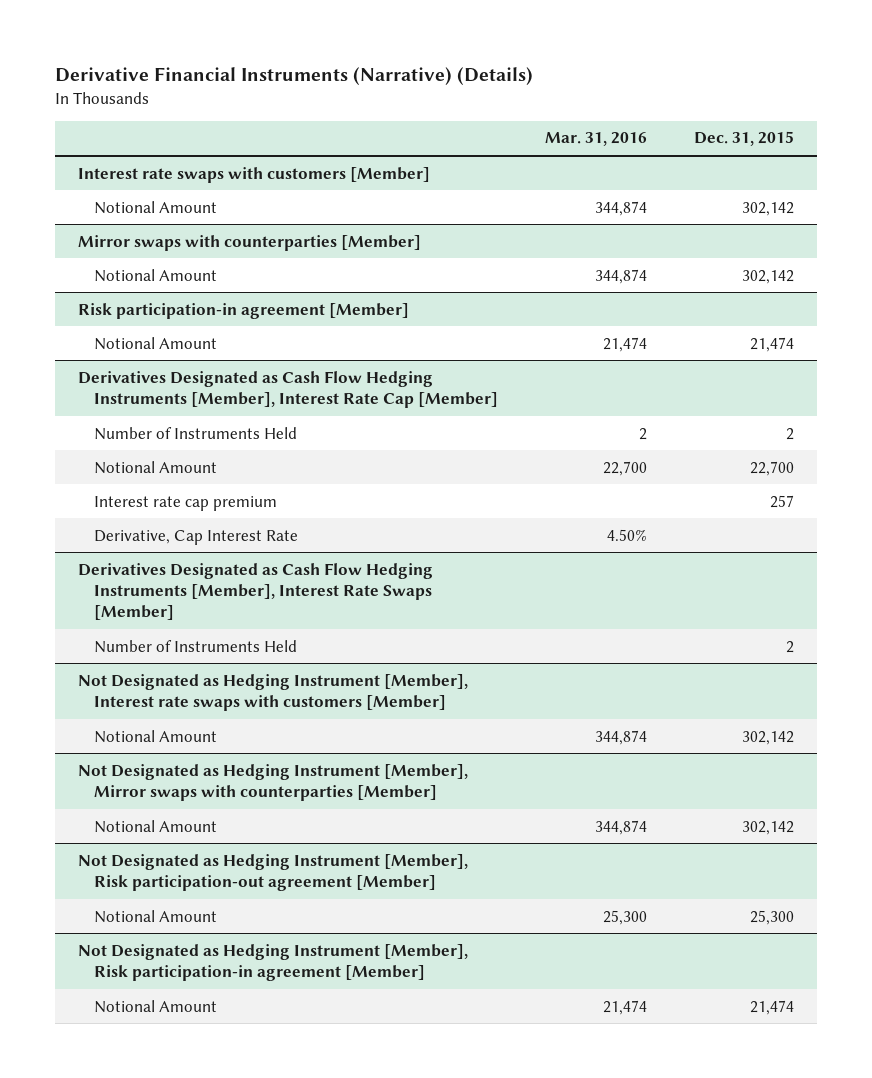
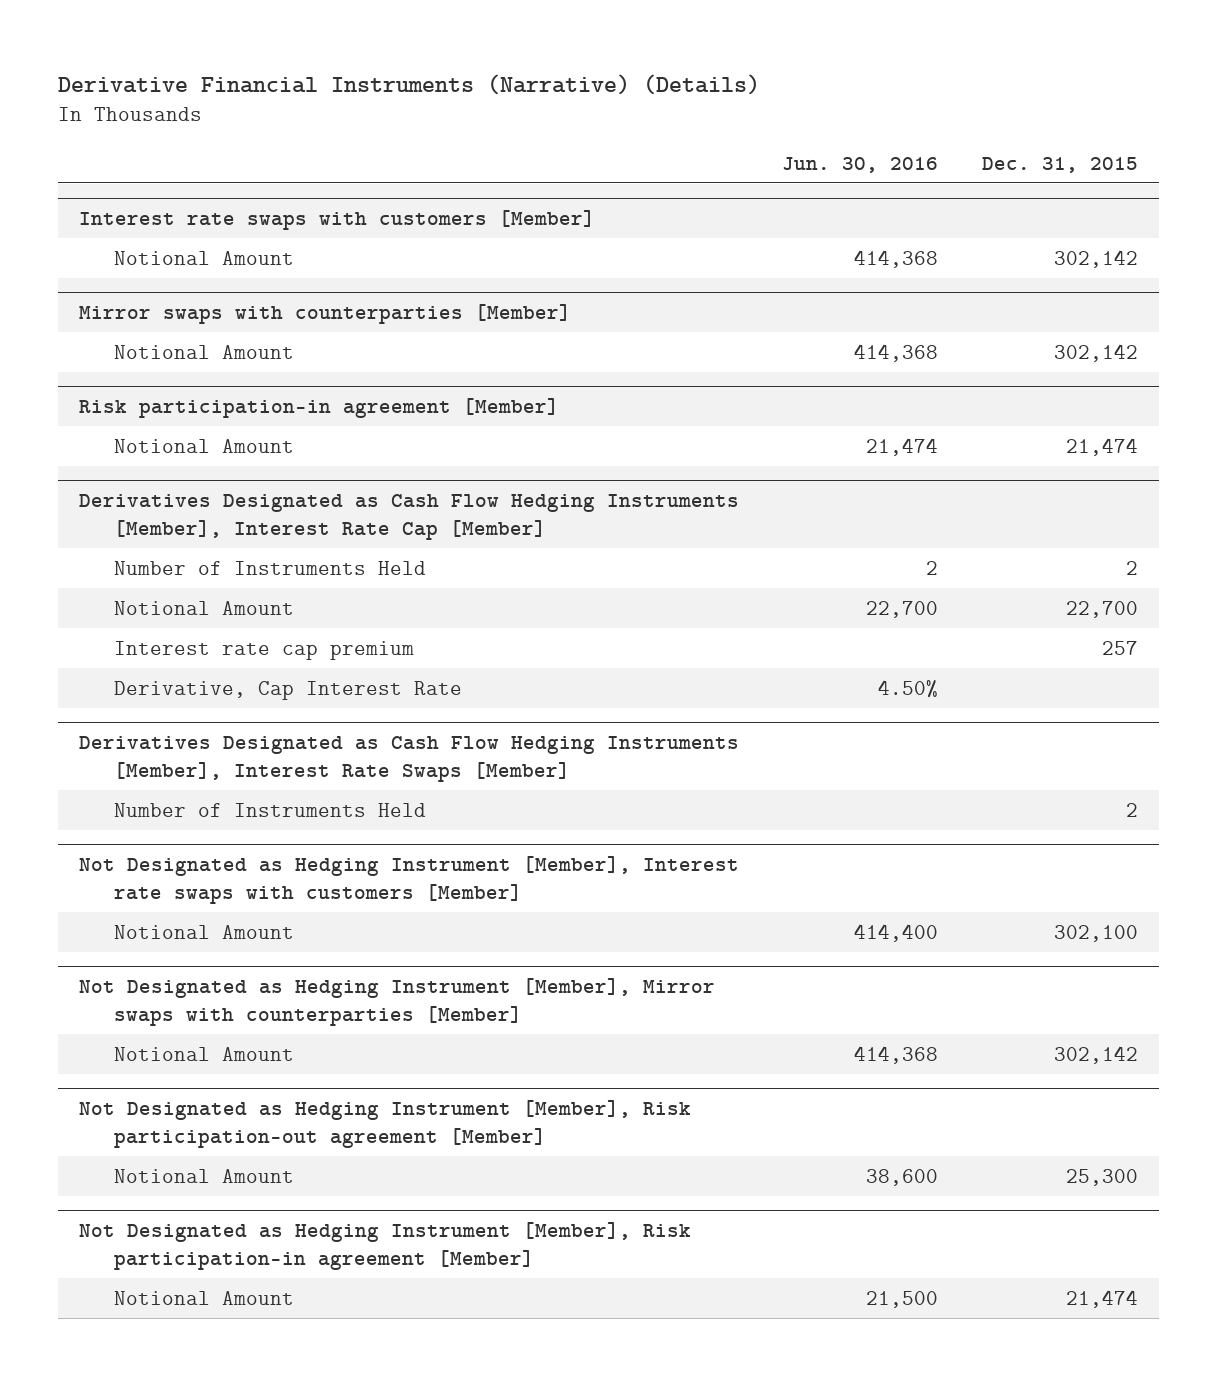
- | Mar. 31, 2016 | Dec. 31, 2015
+ | Jun. 30, 2016 | Dec. 31, 2015
@ Not Designated as Hedging Instrument [Member], Interest rate swaps with customers [Member]
- Notional Amount | 344,874 | 302,142
+ Notional Amount | 414,400 | 302,100

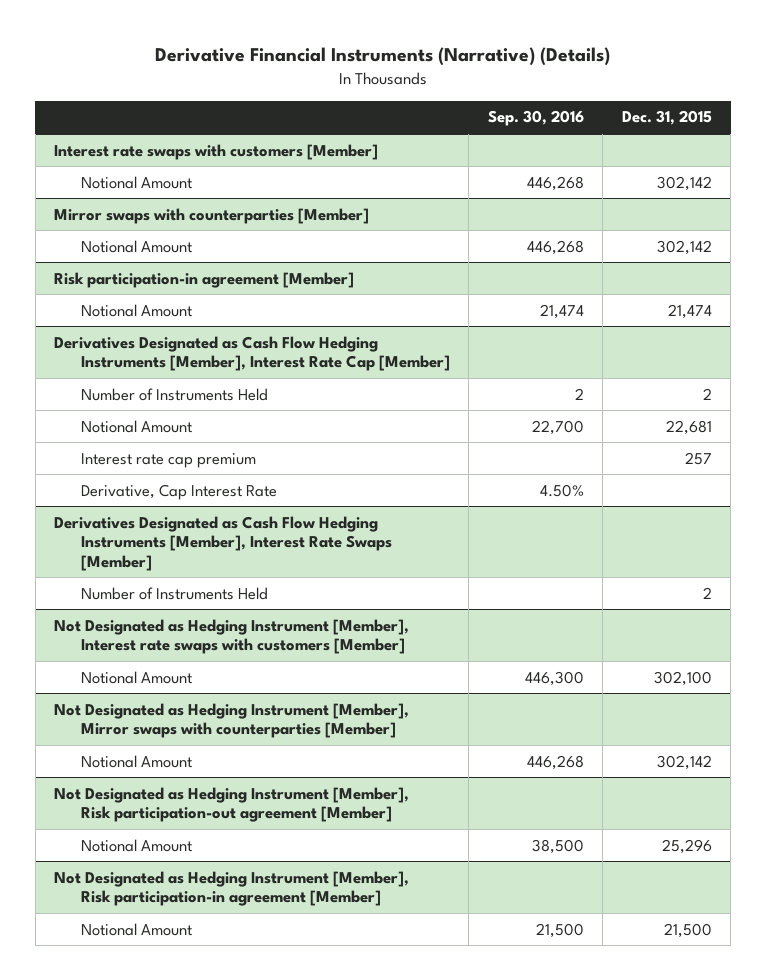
- | Jun. 30, 2016 | Dec. 31, 2015
+ | Sep. 30, 2016 | Dec. 31, 2015
@ Derivatives Designated as Cash Flow Hedging Instruments [Member], Interest Rate Cap [Member]
- Notional Amount | 22,700 | 22,700
+ Notional Amount | 22,700 | 22,681
@ Not Designated as Hedging Instrument [Member], Risk participation-out agreement [Member]
- Notional Amount | 38,600 | 25,300
+ Notional Amount | 38,500 | 25,296
@ Not Designated as Hedging Instrument [Member], Risk participation-in agreement [Member]
- Notional Amount | 21,500 | 21,474
+ Notional Amount | 21,500 | 21,500

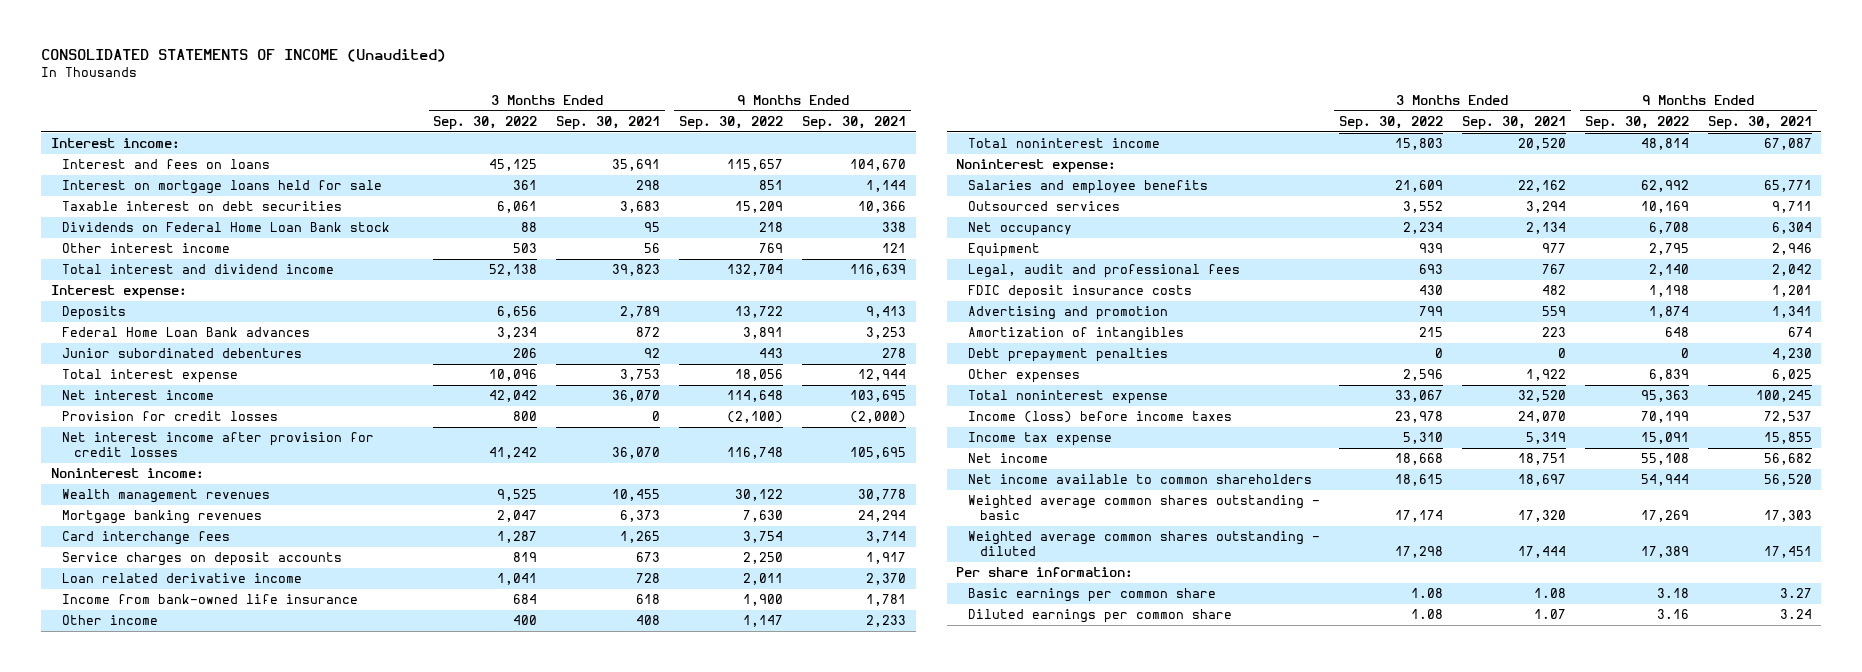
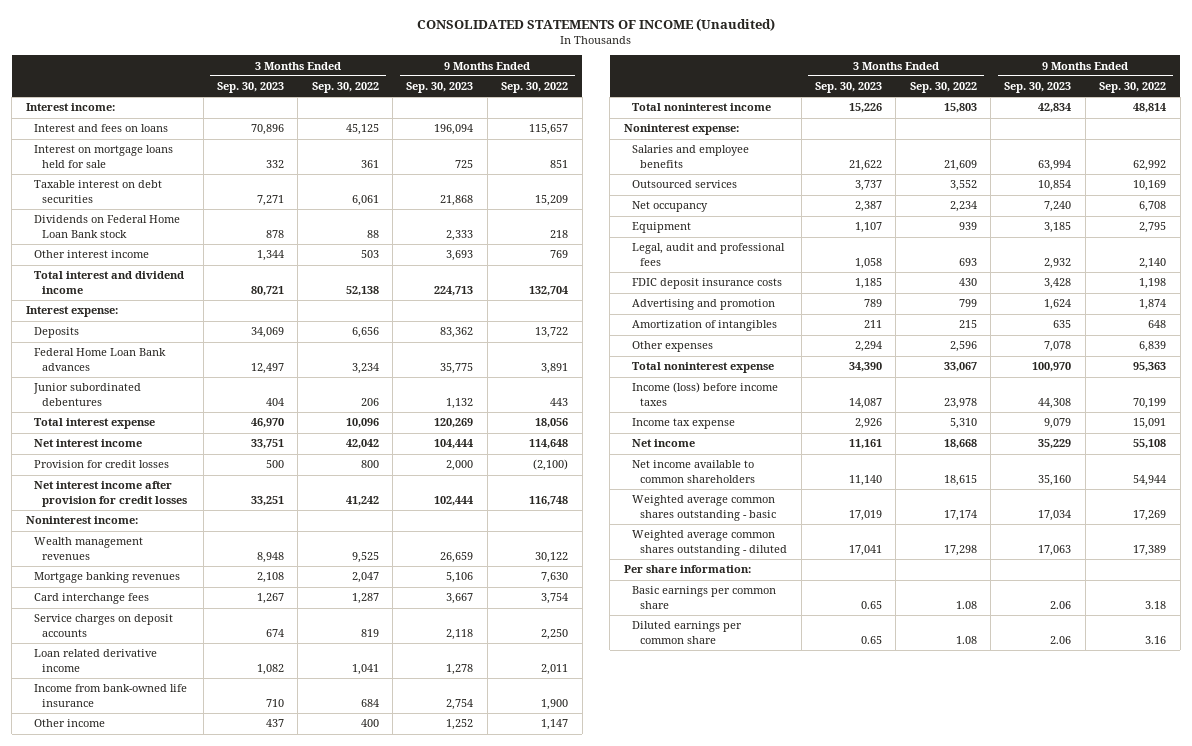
- | 3 Months Ended Sep. 30, 2022 | 3 Months Ended Sep. 30, 2021 | 9 Months Ended Sep. 30, 2022 | 9 Months Ended Sep. 30, 2021
+ | 3 Months Ended Sep. 30, 2023 | 3 Months Ended Sep. 30, 2022 | 9 Months Ended Sep. 30, 2023 | 9 Months Ended Sep. 30, 2022
- Debt prepayment penalties | 0 | 0 | 0 | 4,230

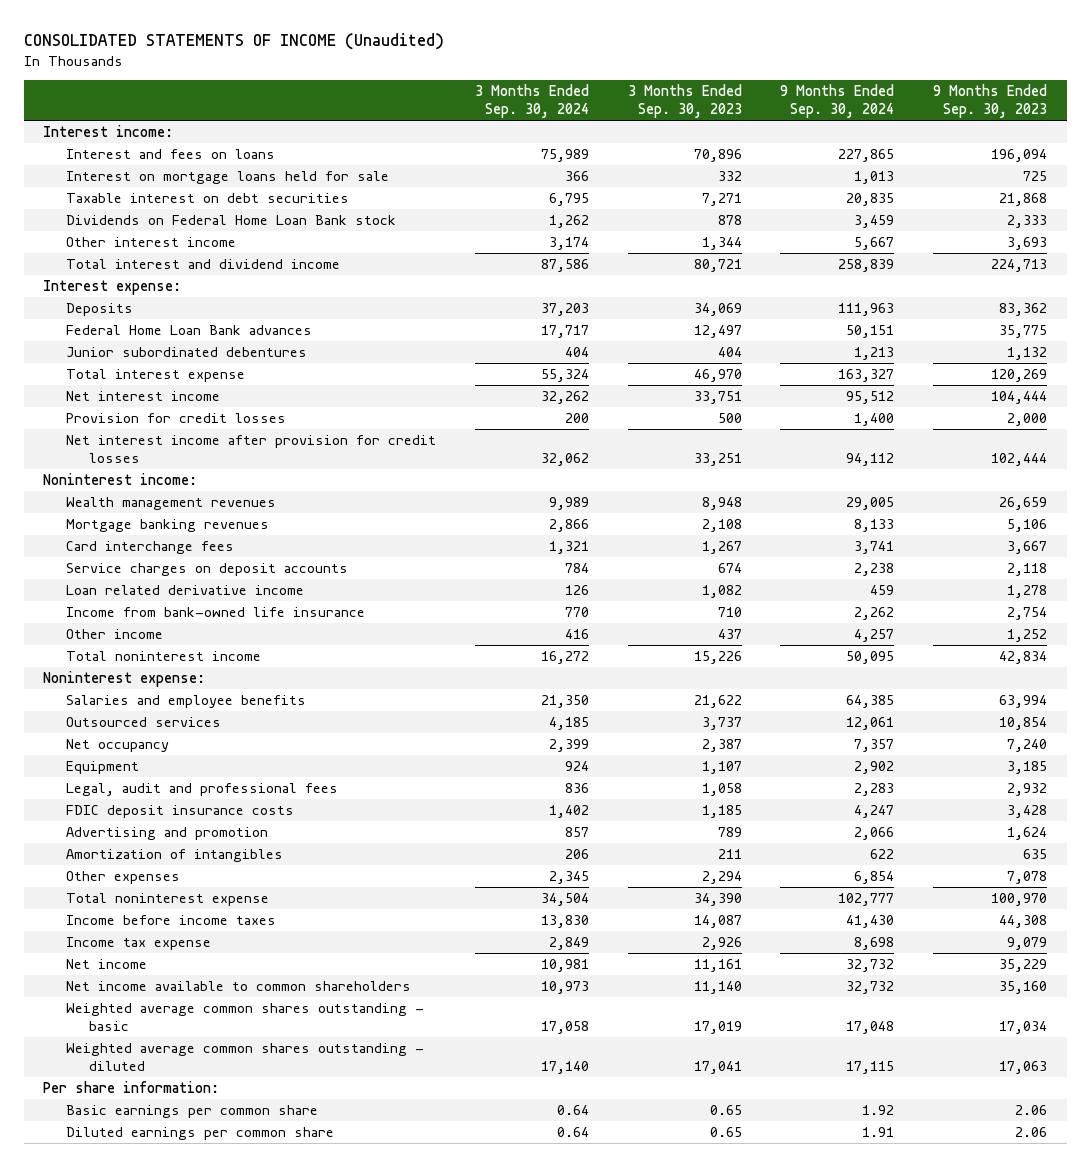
- | 3 Months Ended Sep. 30, 2023 | 3 Months Ended Sep. 30, 2022 | 9 Months Ended Sep. 30, 2023 | 9 Months Ended Sep. 30, 2022
+ | 3 Months Ended Sep. 30, 2024 | 3 Months Ended Sep. 30, 2023 | 9 Months Ended Sep. 30, 2024 | 9 Months Ended Sep. 30, 2023
- Income (loss) before income taxes | 14,087 | 23,978 | 44,308 | 70,199
+ Income before income taxes | 13,830 | 14,087 | 41,430 | 44,308

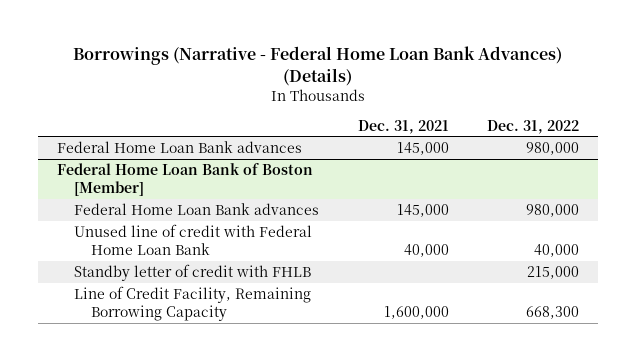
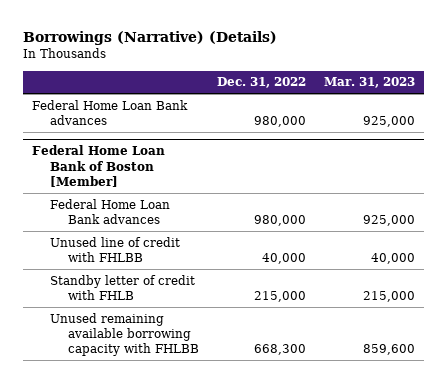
- Borrowings (Narrative - Federal Home Loan Bank Advances) (Details)
+ Borrowings (Narrative) (Details)
- | Dec. 31, 2021 | Dec. 31, 2022
+ | Dec. 31, 2022 | Mar. 31, 2023
@ Federal Home Loan Bank of Boston [Member]
- Unused line of credit with Federal Home Loan Bank | 40,000 | 40,000
+ Unused line of credit with FHLBB | 40,000 | 40,000
- Line of Credit Facility, Remaining Borrowing Capacity | 1,600,000 | 668,300
+ Unused remaining available borrowing capacity with FHLBB | 668,300 | 859,600

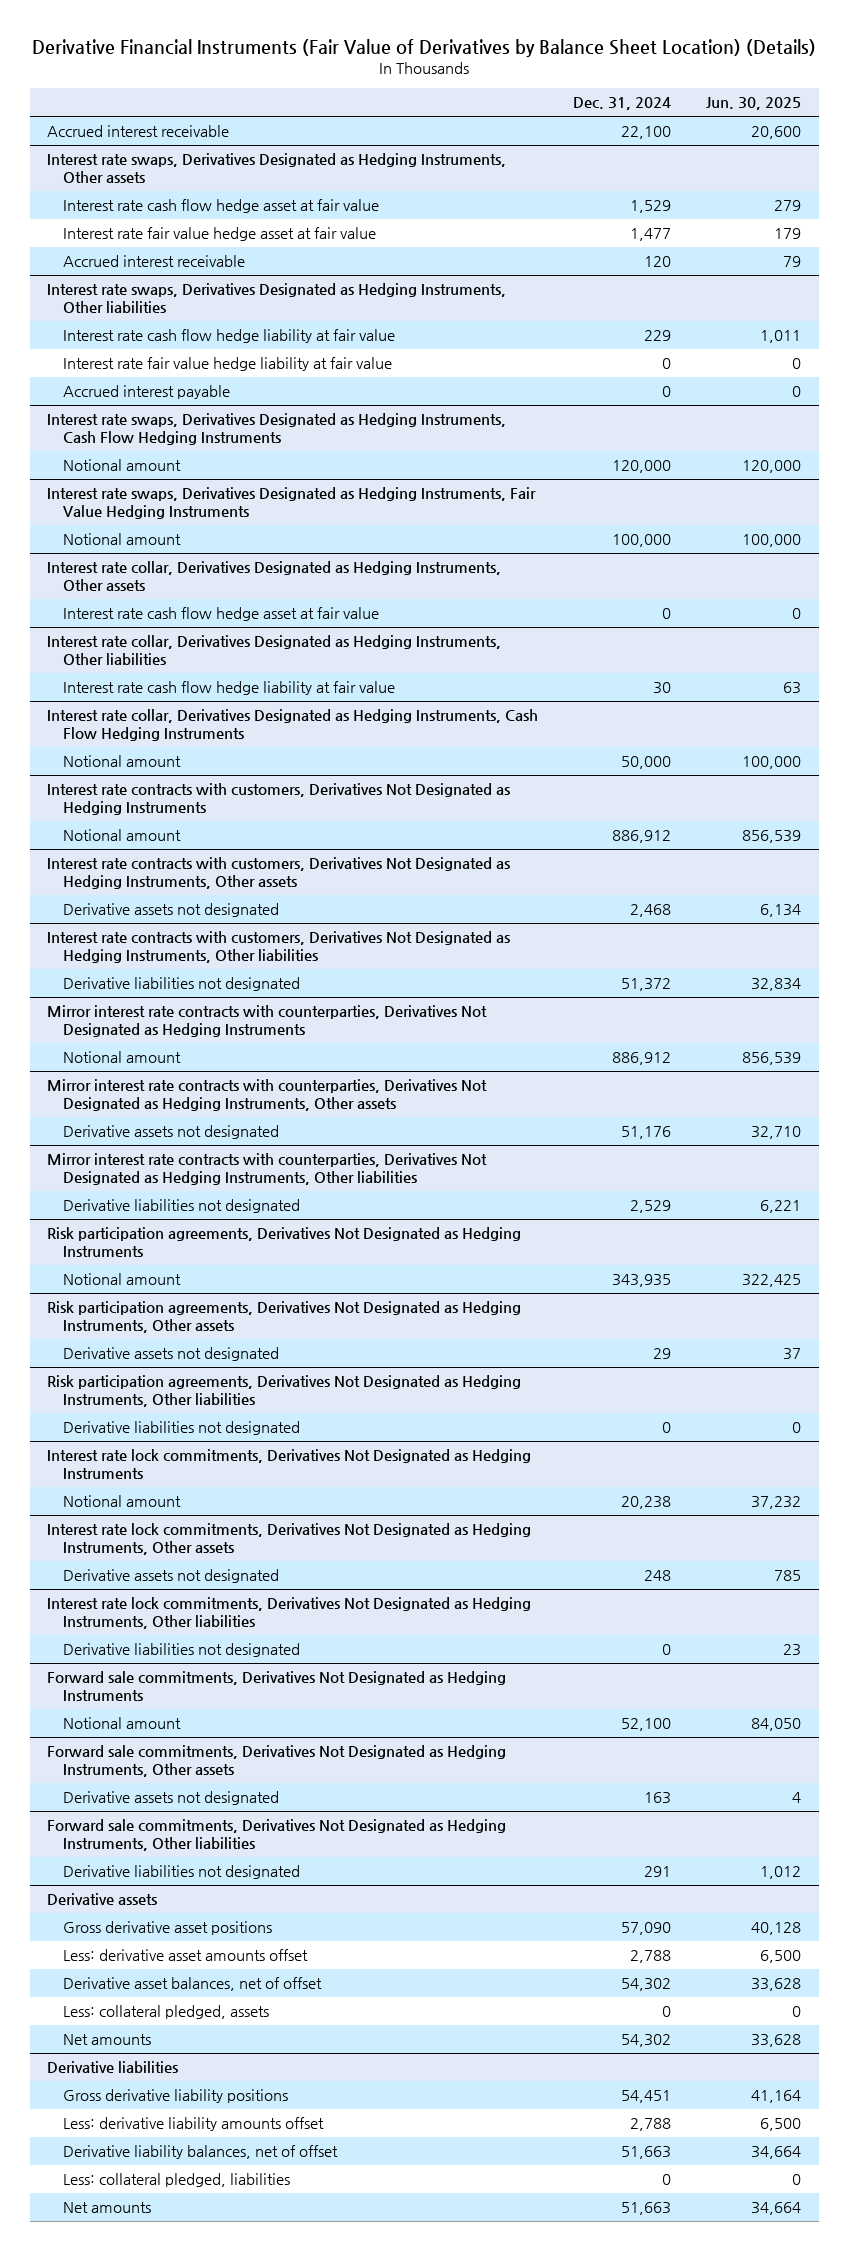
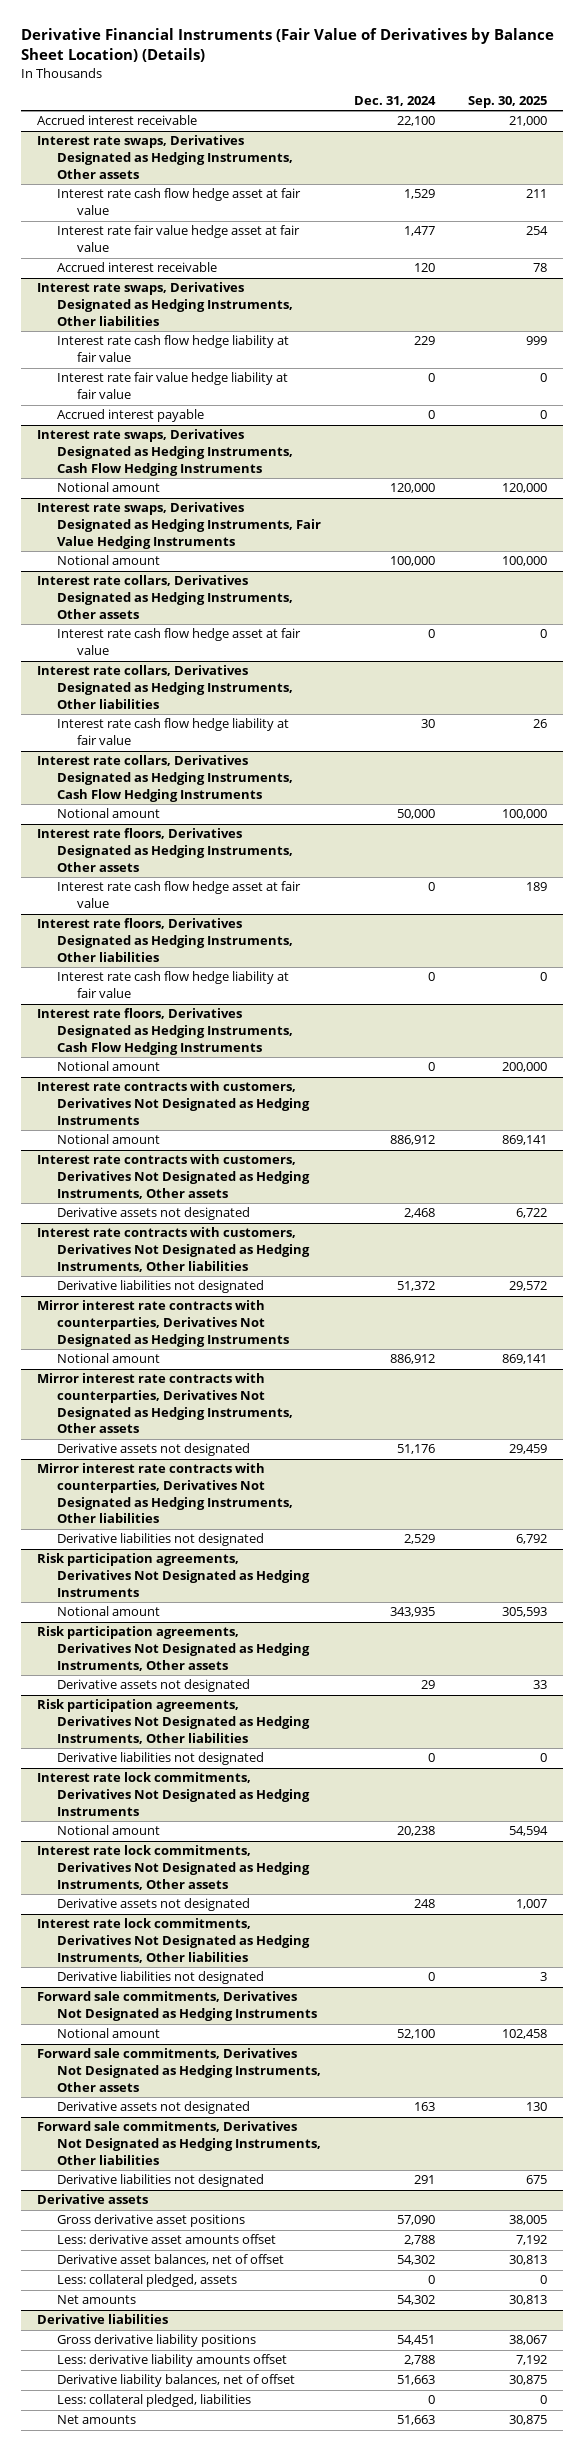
- | Dec. 31, 2024 | Jun. 30, 2025
+ | Dec. 31, 2024 | Sep. 30, 2025
- Interest rate collar, Derivatives Designated as Hedging Instruments, Other assets
+ Interest rate collars, Derivatives Designated as Hedging Instruments, Other assets
- Interest rate collar, Derivatives Designated as Hedging Instruments, Other liabilities
+ Interest rate collars, Derivatives Designated as Hedging Instruments, Other liabilities
- Interest rate collar, Derivatives Designated as Hedging Instruments, Cash Flow Hedging Instruments
+ Interest rate collars, Derivatives Designated as Hedging Instruments, Cash Flow Hedging Instruments
+ Interest rate floors, Derivatives Designated as Hedging Instruments, Other assets
+ Interest rate cash flow hedge asset at fair value | 0 | 189
+ Interest rate floors, Derivatives Designated as Hedging Instruments, Other liabilities
+ Interest rate cash flow hedge liability at fair value | 0 | 0
+ Interest rate floors, Derivatives Designated as Hedging Instruments, Cash Flow Hedging Instruments
+ Notional amount | 0 | 200,000

